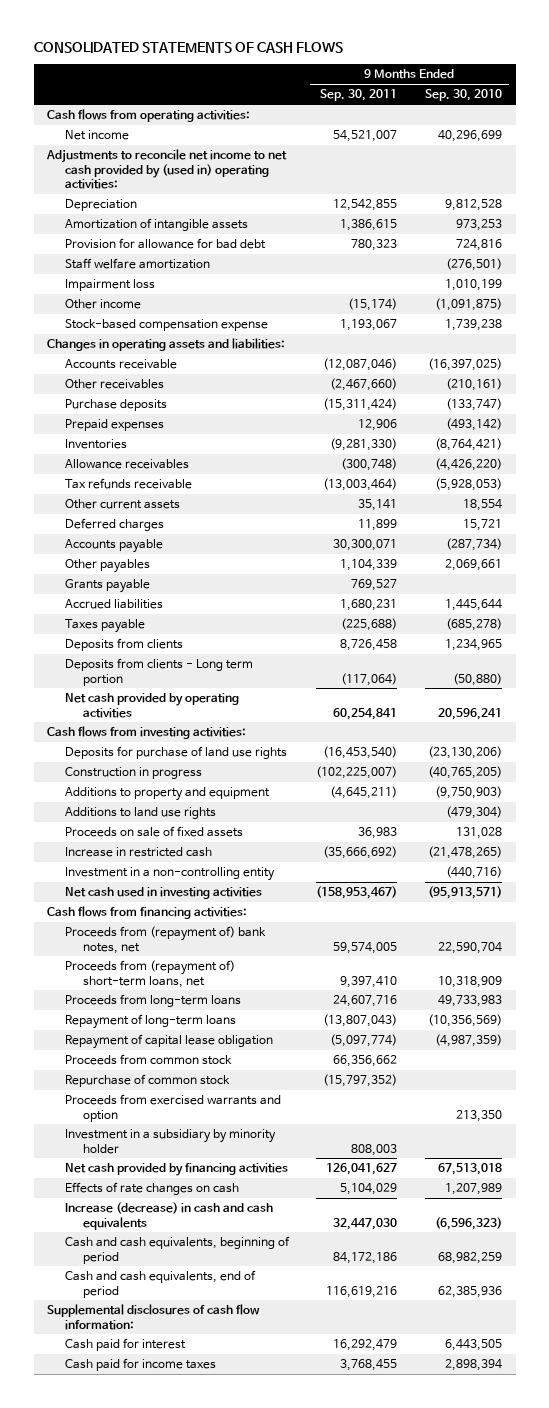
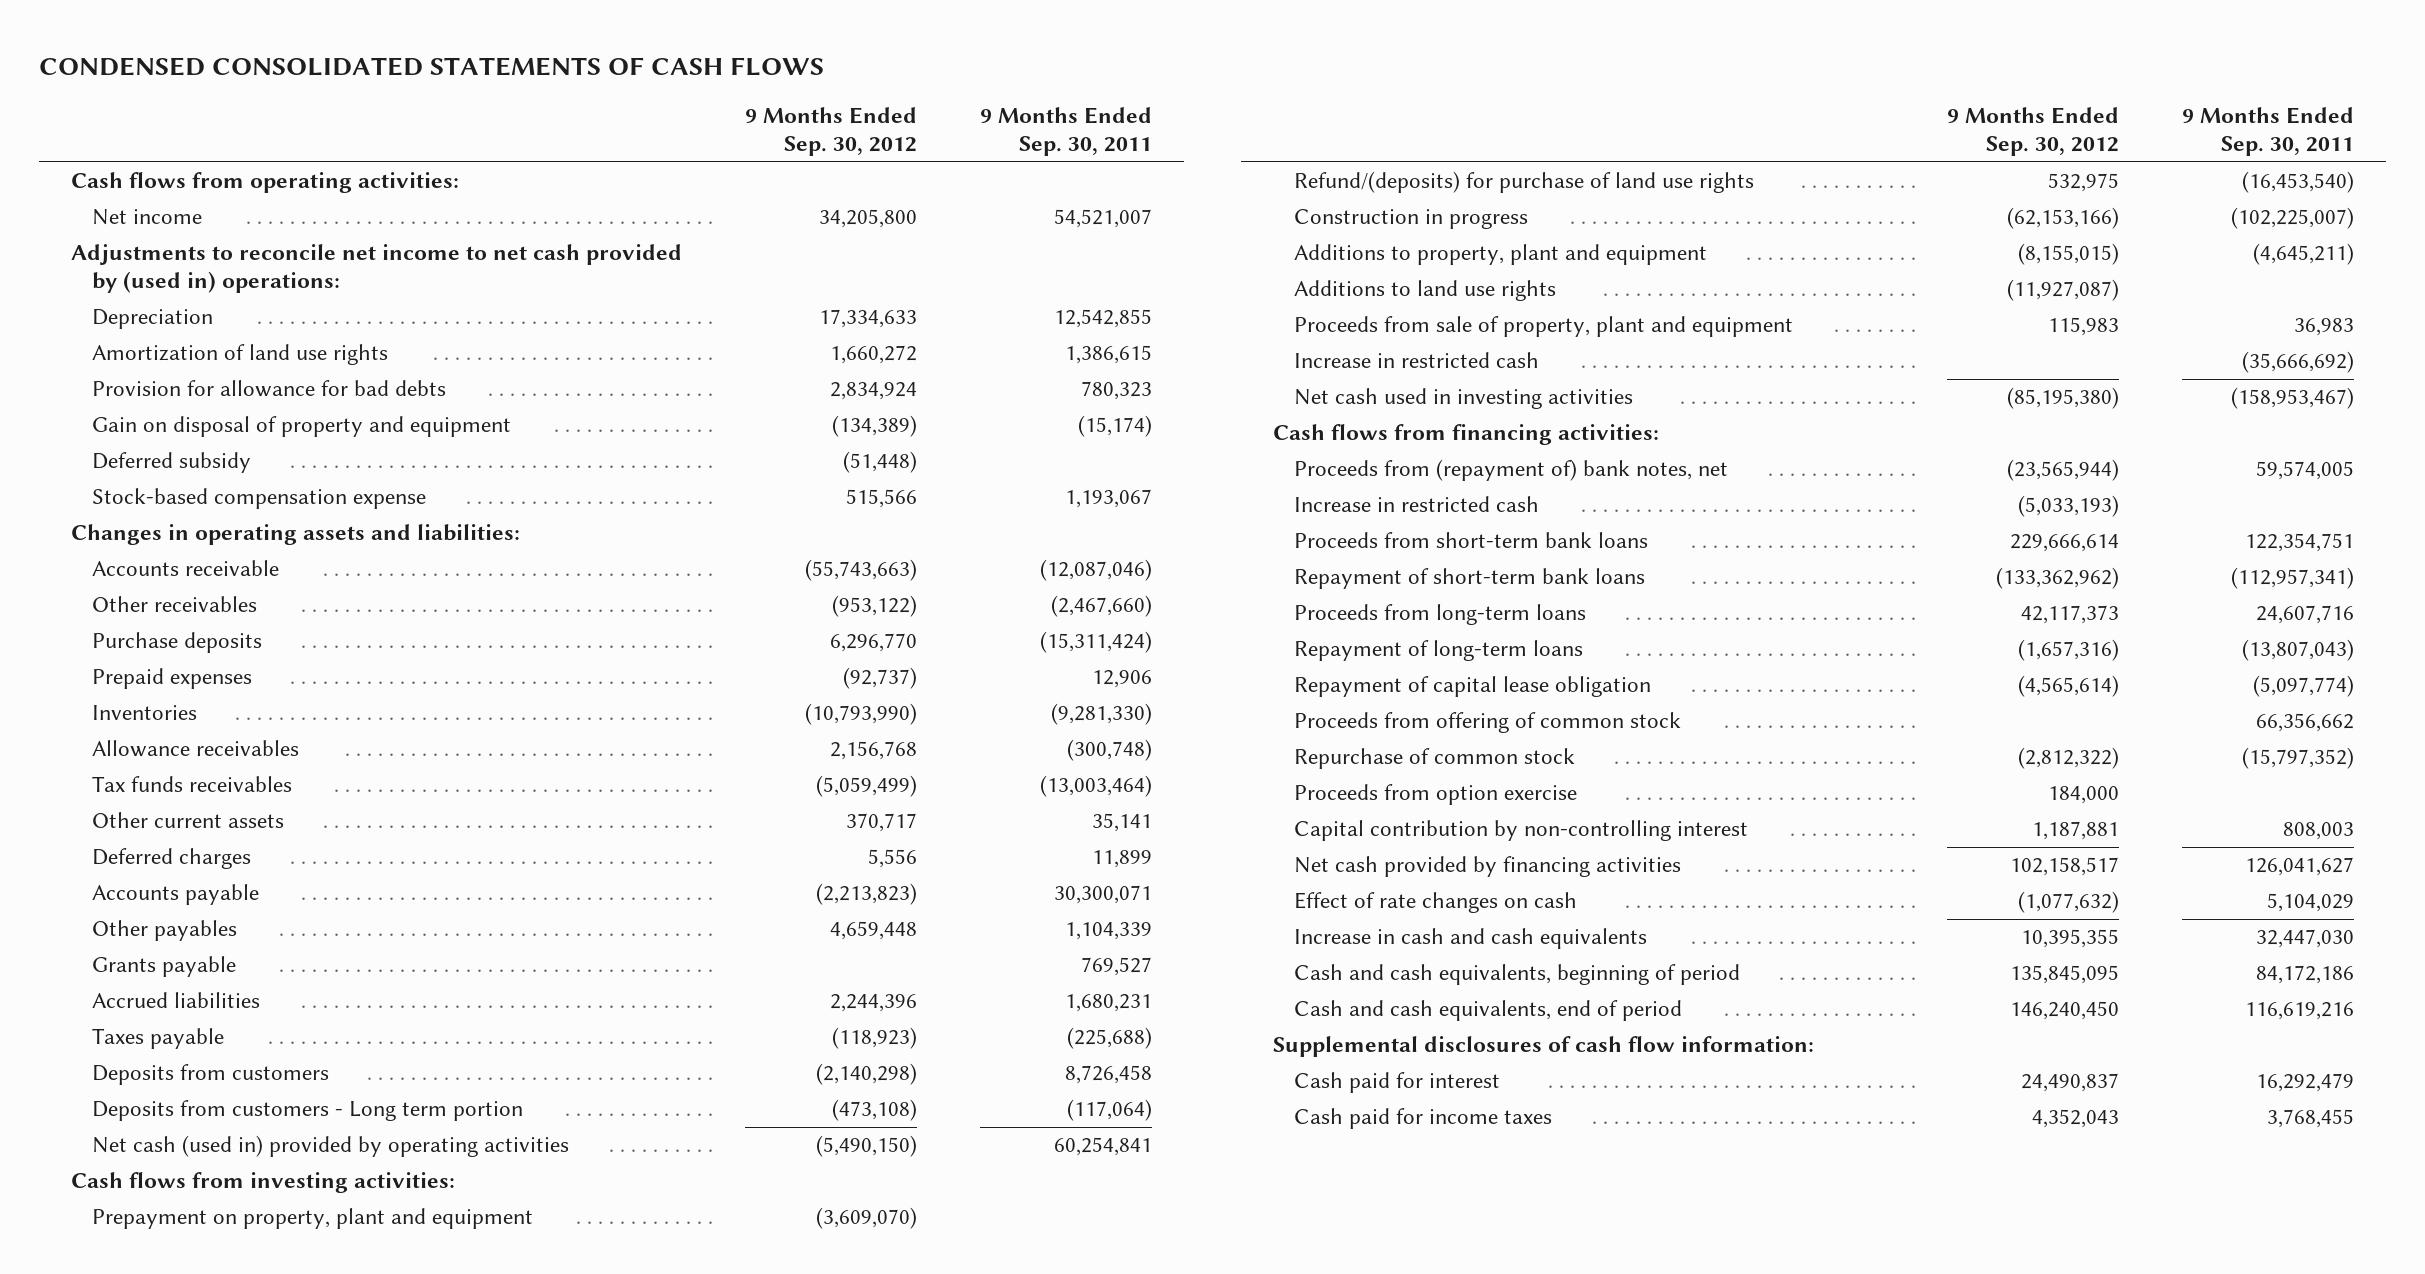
- CONSOLIDATED STATEMENTS OF CASH FLOWS
+ CONDENSED CONSOLIDATED STATEMENTS OF CASH FLOWS
- | 9 Months Ended Sep. 30, 2011 | 9 Months Ended Sep. 30, 2010
+ | 9 Months Ended Sep. 30, 2012 | 9 Months Ended Sep. 30, 2011
- Adjustments to reconcile net income to net cash provided by (used in) operating activities:
+ Adjustments to reconcile net income to net cash provided by (used in) operations:
- Amortization of intangible assets | 1,386,615 | 973,253
- Provision for allowance for bad debt | 780,323 | 724,816
- Staff welfare amortization | | (276,501)
- Impairment loss | | 1,010,199
- Other income | (15,174) | (1,091,875)
+ Amortization of land use rights | 1,660,272 | 1,386,615
+ Provision for allowance for bad debts | 2,834,924 | 780,323
+ Gain on disposal of property and equipment | (134,389) | (15,174)
+ Deferred subsidy | (51,448) |
- Tax refunds receivable | (13,003,464) | (5,928,053)
+ Tax funds receivables | (5,059,499) | (13,003,464)
- Deposits from clients | 8,726,458 | 1,234,965
- Deposits from clients - Long term portion | (117,064) | (50,880)
- Net cash provided by operating activities | 60,254,841 | 20,596,241
+ Deposits from customers | (2,140,298) | 8,726,458
+ Deposits from customers - Long term portion | (473,108) | (117,064)
+ Net cash (used in) provided by operating activities | (5,490,150) | 60,254,841
- Deposits for purchase of land use rights | (16,453,540) | (23,130,206)
+ Prepayment on property, plant and equipment | (3,609,070) |
+ Refund/(deposits) for purchase of land use rights | 532,975 | (16,453,540)
- Additions to property and equipment | (4,645,211) | (9,750,903)
+ Additions to property, plant and equipment | (8,155,015) | (4,645,211)
- Proceeds on sale of fixed assets | 36,983 | 131,028
+ Proceeds from sale of property, plant and equipment | 115,983 | 36,983
- Investment in a non-controlling entity | | (440,716)
- Proceeds from (repayment of) short-term loans, net | 9,397,410 | 10,318,909
+ Increase in restricted cash | (5,033,193) |
+ Proceeds from short-term bank loans | 229,666,614 | 122,354,751
+ Repayment of short-term bank loans | (133,362,962) | (112,957,341)
- Proceeds from common stock | 66,356,662 |
+ Proceeds from offering of common stock | | 66,356,662
- Proceeds from exercised warrants and option | | 213,350
- Investment in a subsidiary by minority holder | 808,003 |
+ Proceeds from option exercise | 184,000 |
+ Capital contribution by non-controlling interest | 1,187,881 | 808,003
- Effects of rate changes on cash | 5,104,029 | 1,207,989
- Increase (decrease) in cash and cash equivalents | 32,447,030 | (6,596,323)
+ Effect of rate changes on cash | (1,077,632) | 5,104,029
+ Increase in cash and cash equivalents | 10,395,355 | 32,447,030

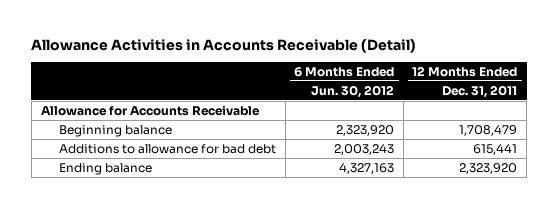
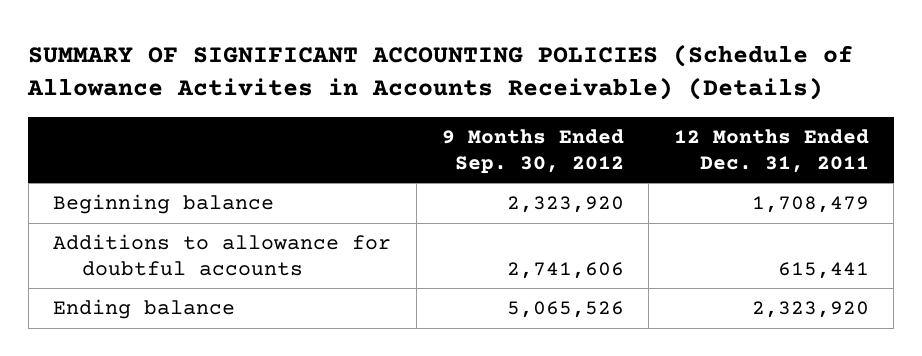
- Allowance Activities in Accounts Receivable (Detail)
+ SUMMARY OF SIGNIFICANT ACCOUNTING POLICIES (Schedule of Allowance Activites in Accounts Receivable) (Details)
- | 6 Months Ended Jun. 30, 2012 | 12 Months Ended Dec. 31, 2011
+ | 9 Months Ended Sep. 30, 2012 | 12 Months Ended Dec. 31, 2011
- Allowance for Accounts Receivable
- Additions to allowance for bad debt | 2,003,243 | 615,441
+ Additions to allowance for doubtful accounts | 2,741,606 | 615,441

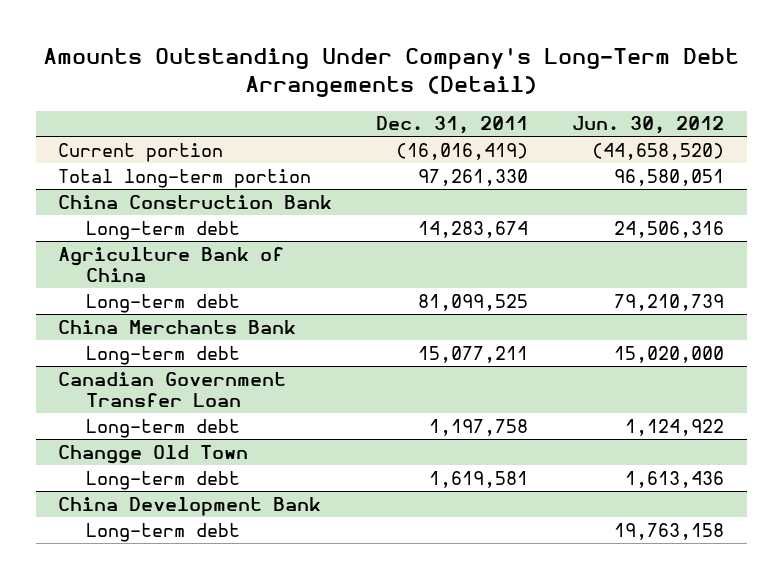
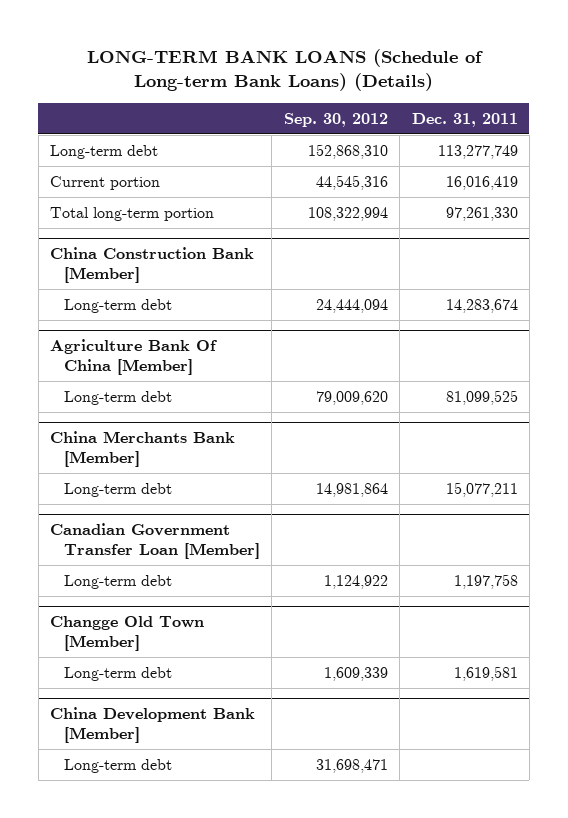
- Amounts Outstanding Under Company's Long-Term Debt Arrangements (Detail)
+ LONG-TERM BANK LOANS (Schedule of Long-term Bank Loans) (Details)
- | Dec. 31, 2011 | Jun. 30, 2012
+ | Sep. 30, 2012 | Dec. 31, 2011
- Current portion | (16,016,419) | (44,658,520)
+ Long-term debt | 152,868,310 | 113,277,749
+ Current portion | 44,545,316 | 16,016,419
- China Construction Bank
+ China Construction Bank [Member]
- Agriculture Bank of China
+ Agriculture Bank Of China [Member]
- China Merchants Bank
+ China Merchants Bank [Member]
- Canadian Government Transfer Loan
+ Canadian Government Transfer Loan [Member]
- Changge Old Town
+ Changge Old Town [Member]
- China Development Bank
+ China Development Bank [Member]

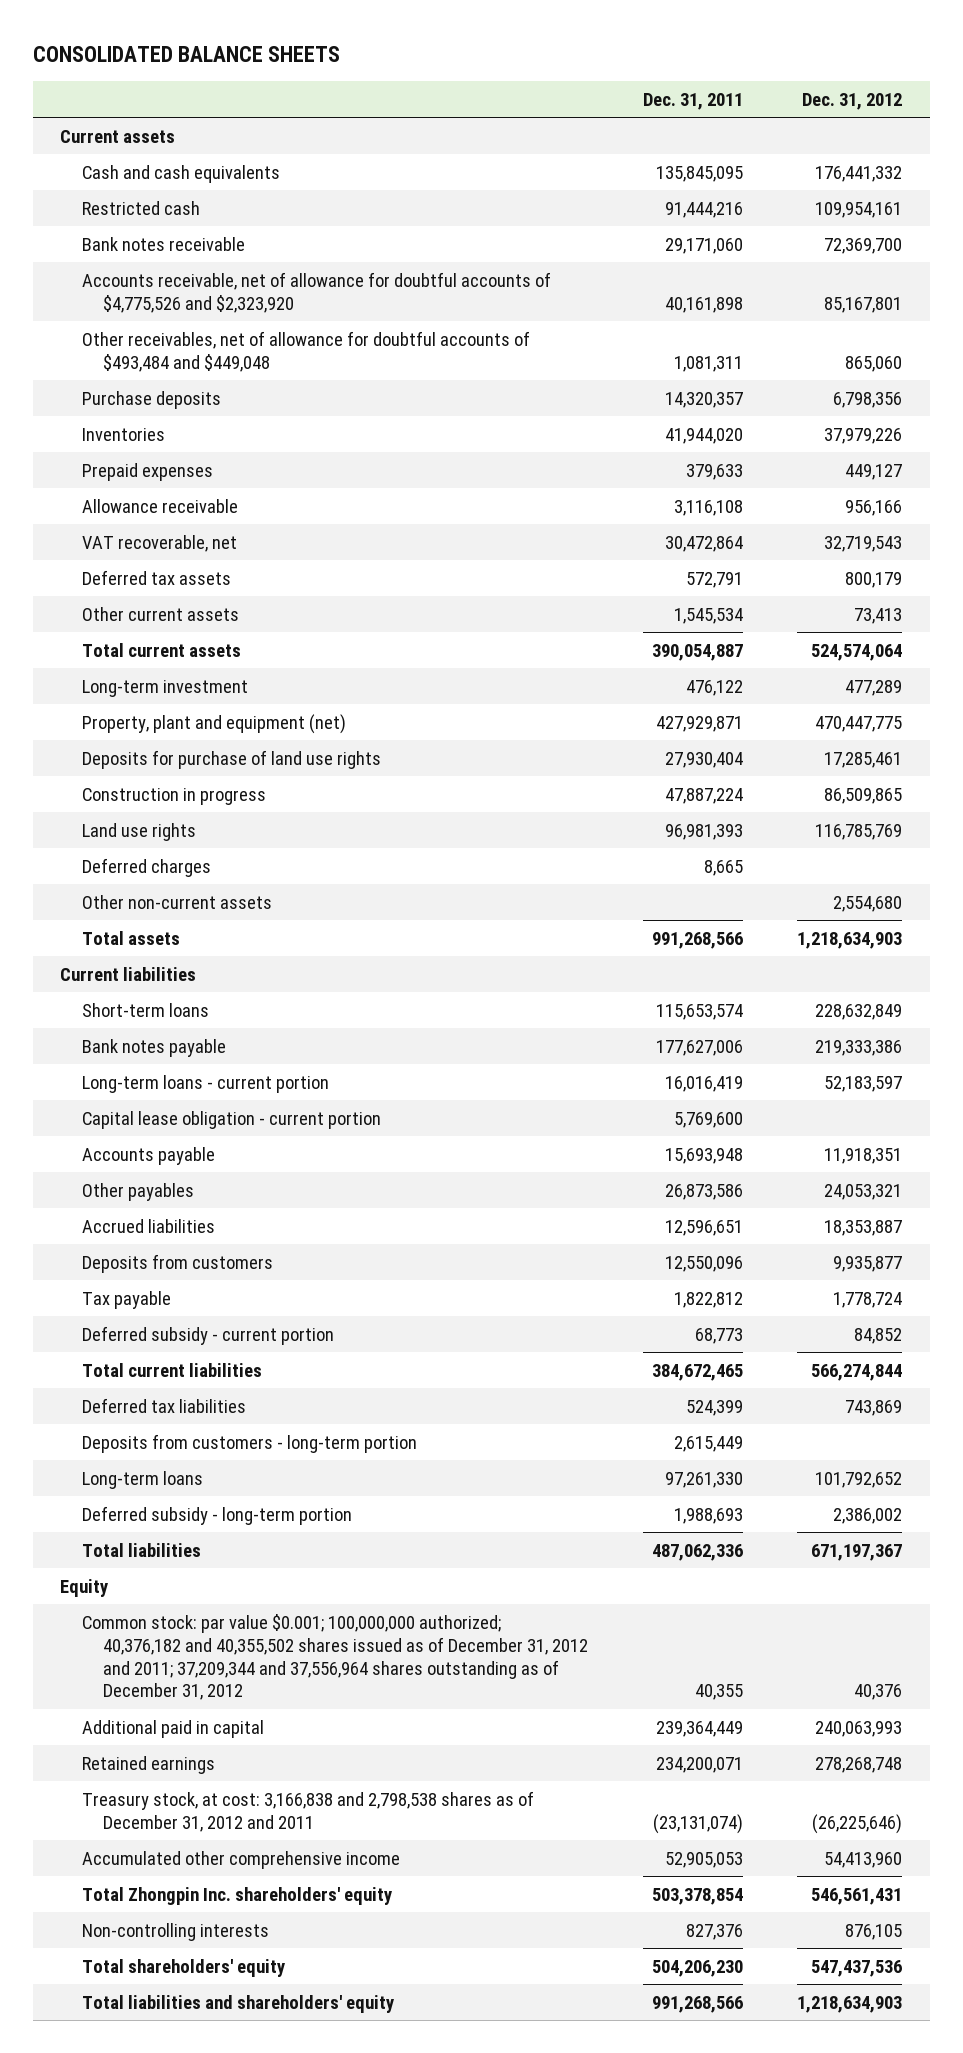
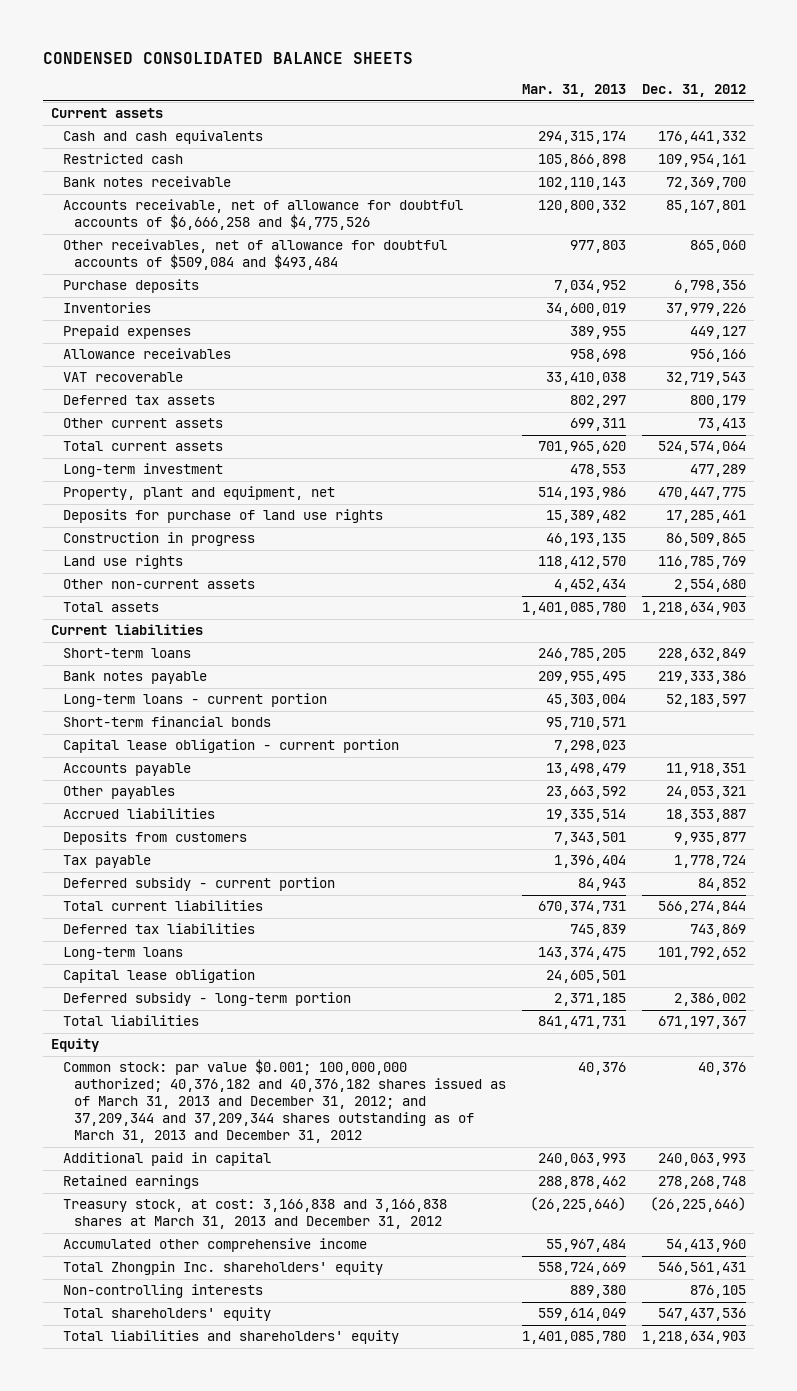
- CONSOLIDATED BALANCE SHEETS
+ CONDENSED CONSOLIDATED BALANCE SHEETS
- | Dec. 31, 2011 | Dec. 31, 2012
+ | Mar. 31, 2013 | Dec. 31, 2012
- Accounts receivable, net of allowance for doubtful accounts of $4,775,526 and $2,323,920 | 40,161,898 | 85,167,801
- Other receivables, net of allowance for doubtful accounts of $493,484 and $449,048 | 1,081,311 | 865,060
+ Accounts receivable, net of allowance for doubtful accounts of $6,666,258 and $4,775,526 | 120,800,332 | 85,167,801
+ Other receivables, net of allowance for doubtful accounts of $509,084 and $493,484 | 977,803 | 865,060
- Allowance receivable | 3,116,108 | 956,166
- VAT recoverable, net | 30,472,864 | 32,719,543
+ Allowance receivables | 958,698 | 956,166
+ VAT recoverable | 33,410,038 | 32,719,543
- Property, plant and equipment (net) | 427,929,871 | 470,447,775
+ Property, plant and equipment, net | 514,193,986 | 470,447,775
- Deferred charges | 8,665 |
+ Short-term financial bonds | 95,710,571 |
- Deposits from customers - long-term portion | 2,615,449 |
+ Capital lease obligation | 24,605,501 |
- Common stock: par value $0.001; 100,000,000 authorized; 40,376,182 and 40,355,502 shares issued as of December 31, 2012 and 2011; 37,209,344 and 37,556,964 shares outstanding as of December 31, 2012 | 40,355 | 40,376
+ Common stock: par value $0.001; 100,000,000 authorized; 40,376,182 and 40,376,182 shares issued as of March 31, 2013 and December 31, 2012; and 37,209,344 and 37,209,344 shares outstanding as of March 31, 2013 and December 31, 2012 | 40,376 | 40,376
- Treasury stock, at cost: 3,166,838 and 2,798,538 shares as of December 31, 2012 and 2011 | (23,131,074) | (26,225,646)
+ Treasury stock, at cost: 3,166,838 and 3,166,838 shares at March 31, 2013 and December 31, 2012 | (26,225,646) | (26,225,646)

